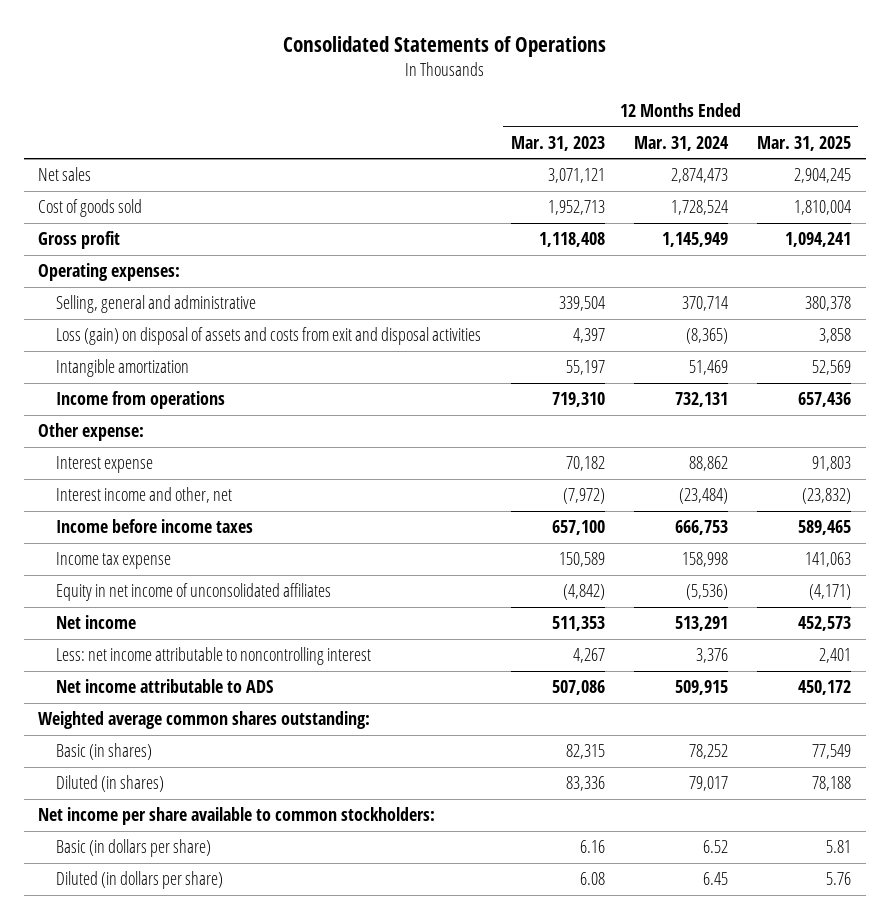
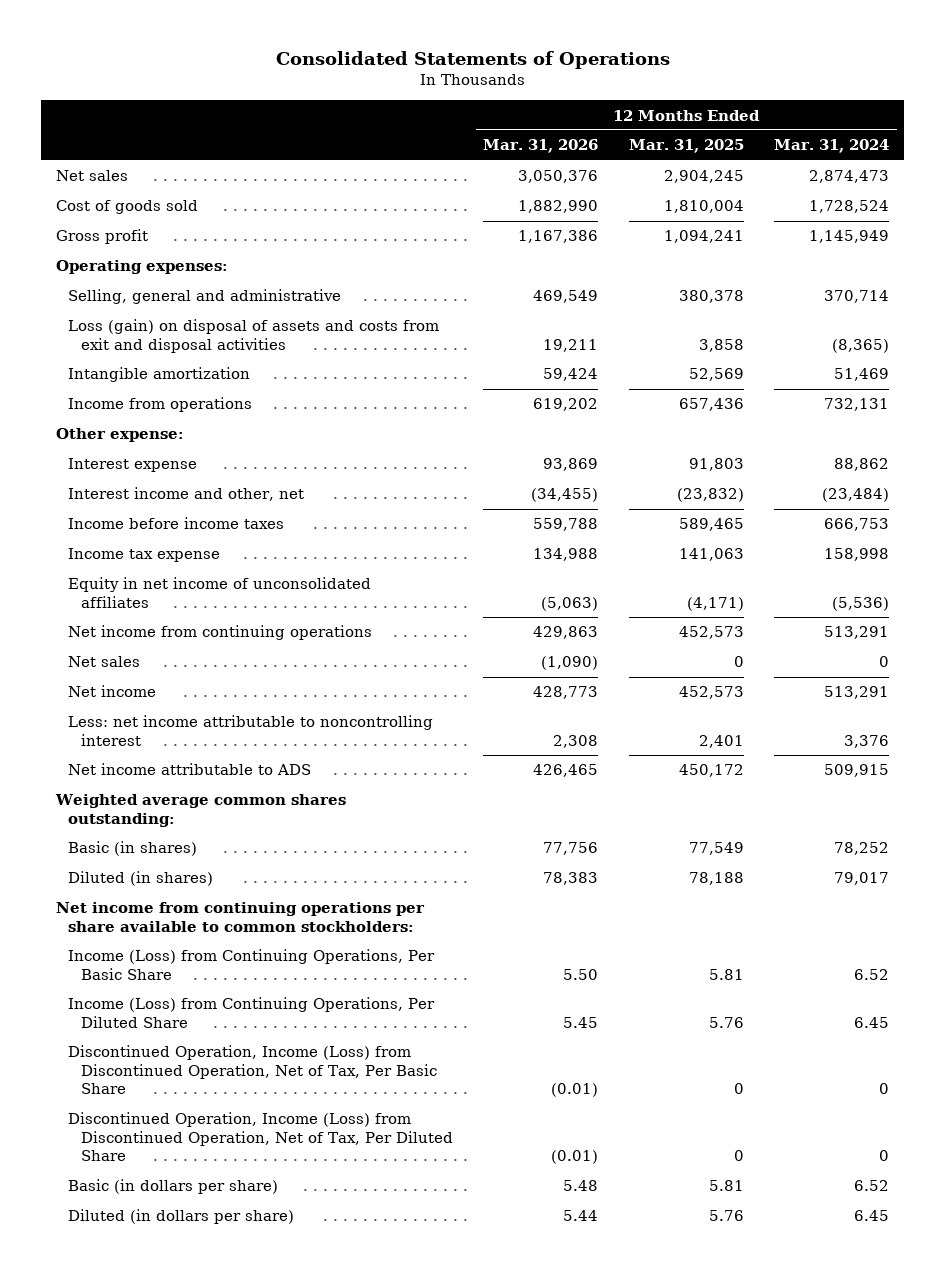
- | 12 Months Ended Mar. 31, 2023 | 12 Months Ended Mar. 31, 2024 | 12 Months Ended Mar. 31, 2025
+ | 12 Months Ended Mar. 31, 2026 | 12 Months Ended Mar. 31, 2025 | 12 Months Ended Mar. 31, 2024
+ Net income from continuing operations | 429,863 | 452,573 | 513,291
+ Net sales | (1,090) | 0 | 0
- Net income per share available to common stockholders:
+ Net income from continuing operations per share available to common stockholders:
+ Income (Loss) from Continuing Operations, Per Basic Share | 5.50 | 5.81 | 6.52
+ Income (Loss) from Continuing Operations, Per Diluted Share | 5.45 | 5.76 | 6.45
+ Discontinued Operation, Income (Loss) from Discontinued Operation, Net of Tax, Per Basic Share | (0.01) | 0 | 0
+ Discontinued Operation, Income (Loss) from Discontinued Operation, Net of Tax, Per Diluted Share | (0.01) | 0 | 0

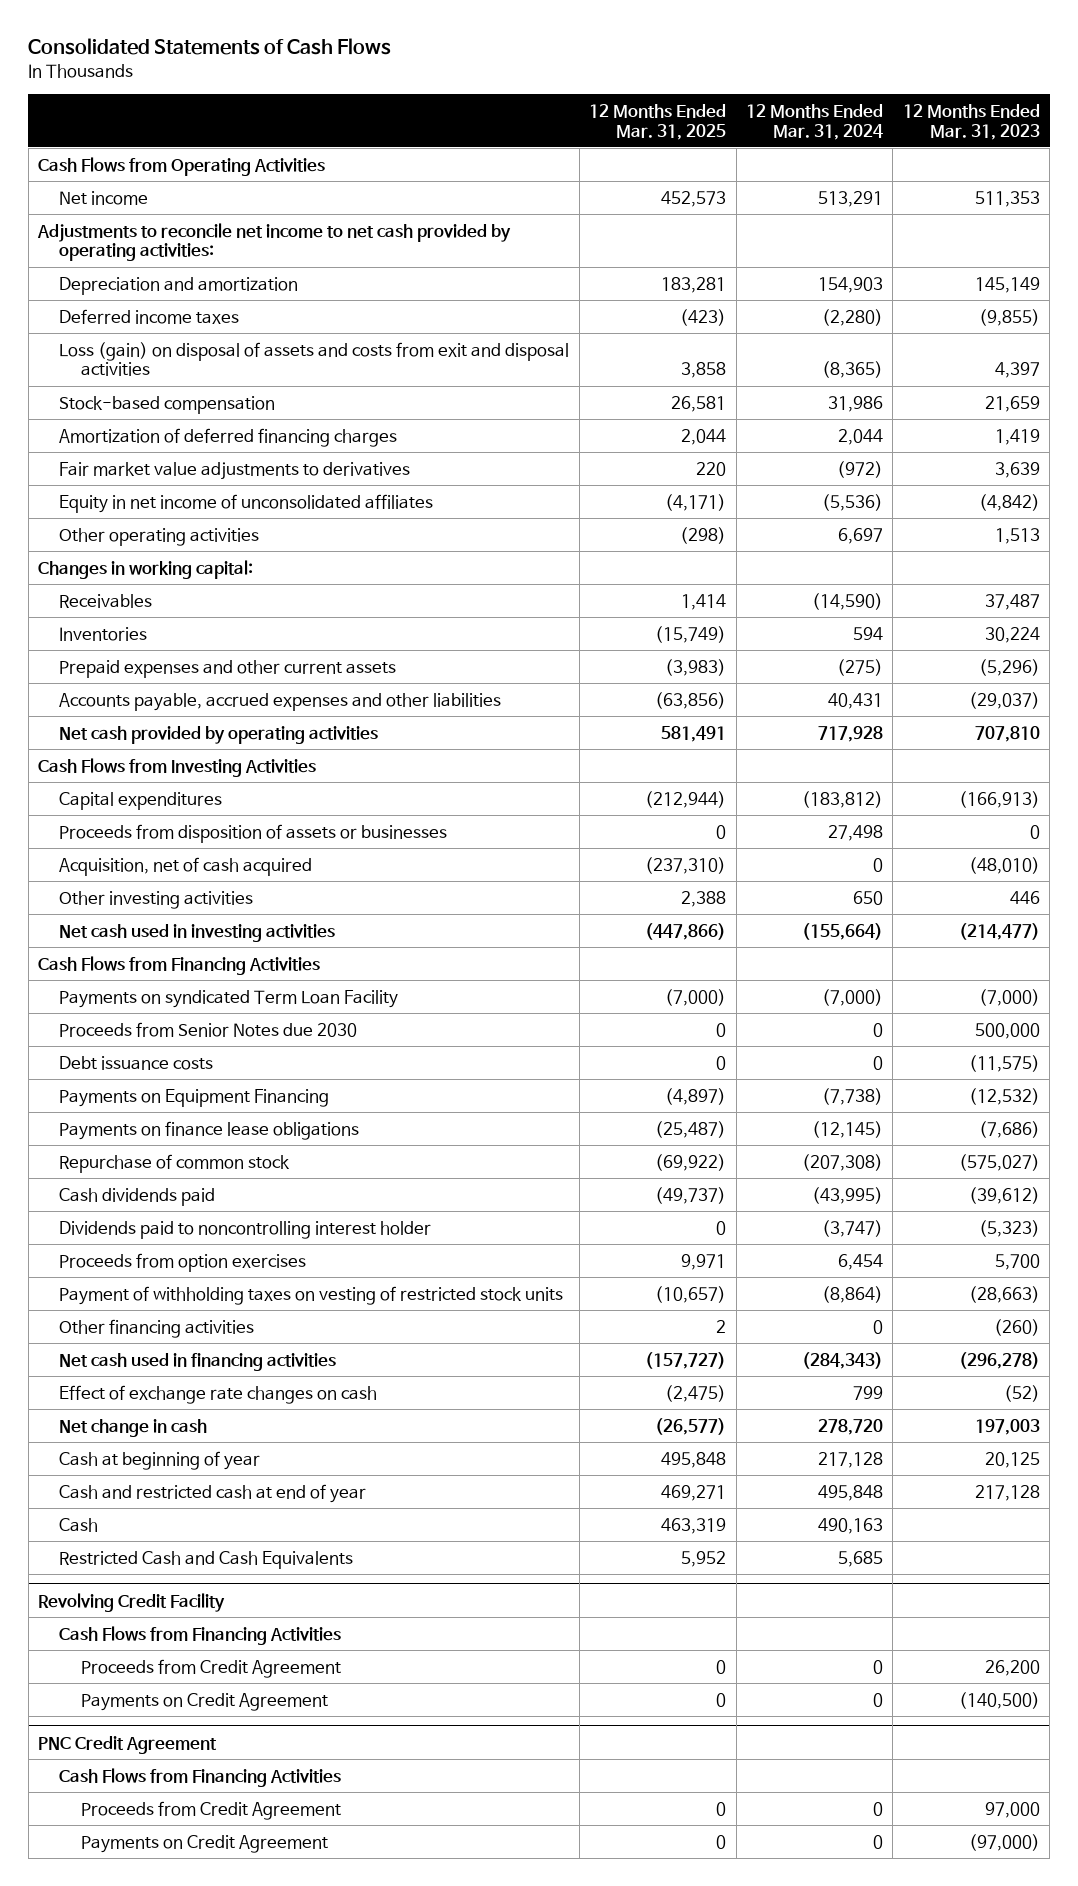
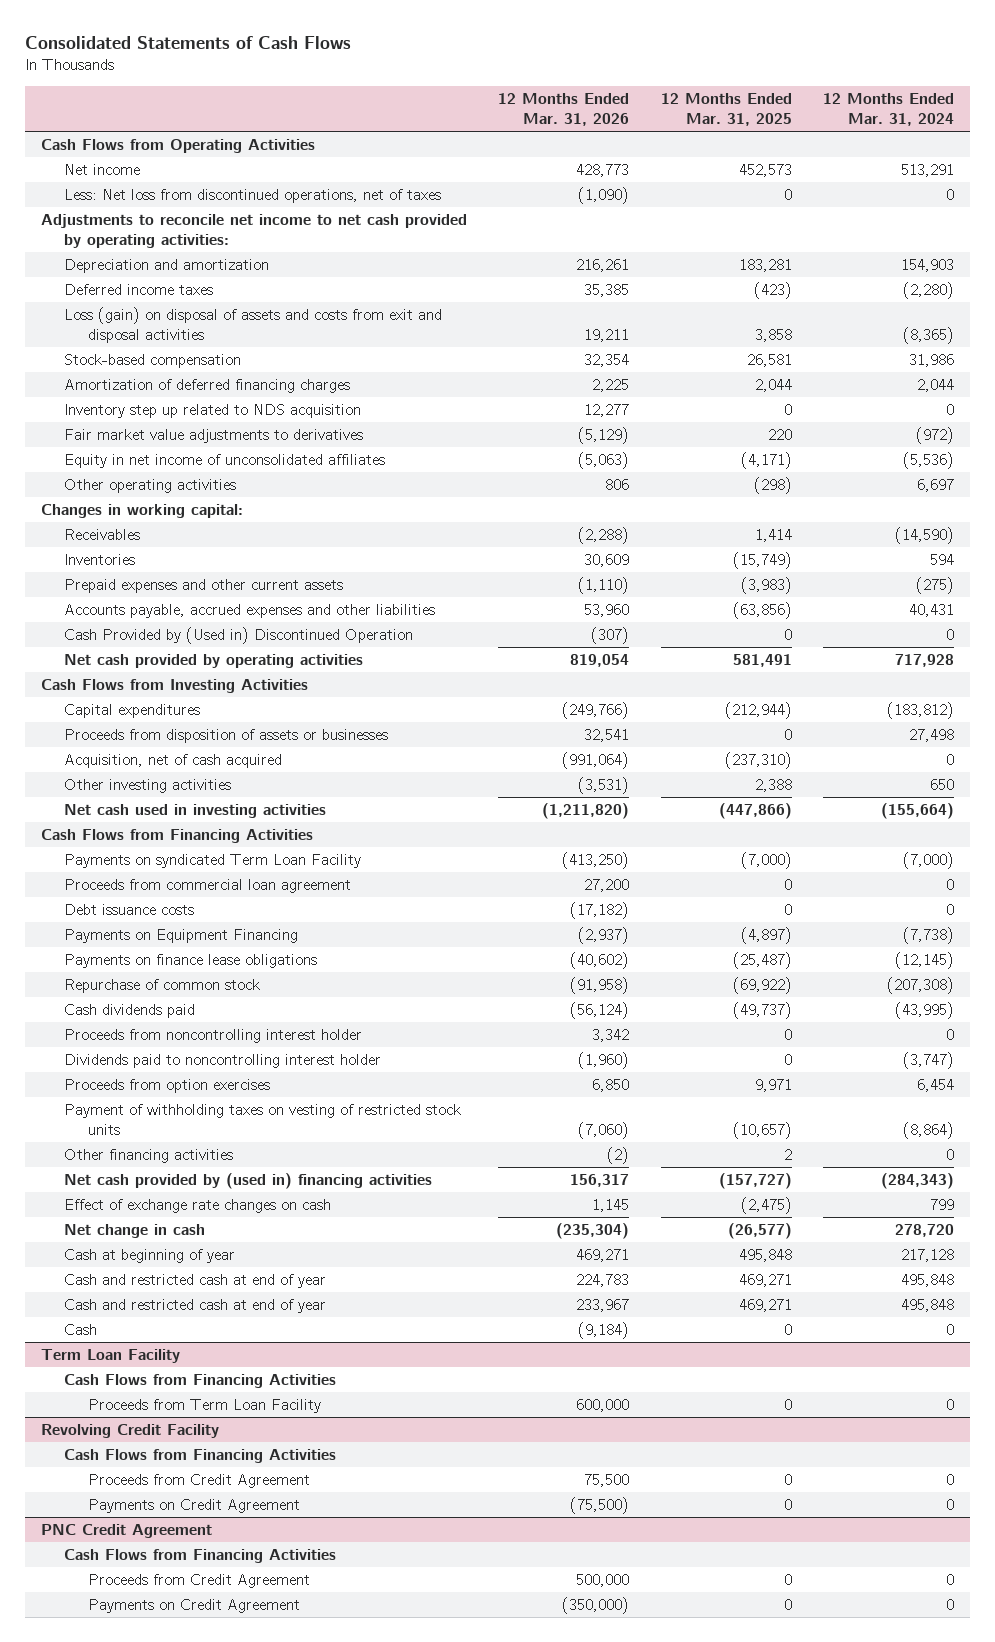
- | 12 Months Ended Mar. 31, 2025 | 12 Months Ended Mar. 31, 2024 | 12 Months Ended Mar. 31, 2023
+ | 12 Months Ended Mar. 31, 2026 | 12 Months Ended Mar. 31, 2025 | 12 Months Ended Mar. 31, 2024
+ Less: Net loss from discontinued operations, net of taxes | (1,090) | 0 | 0
+ Inventory step up related to NDS acquisition | 12,277 | 0 | 0
+ Cash Provided by (Used in) Discontinued Operation | (307) | 0 | 0
- Proceeds from Senior Notes due 2030 | 0 | 0 | 500,000
+ Proceeds from commercial loan agreement | 27,200 | 0 | 0
+ Proceeds from noncontrolling interest holder | 3,342 | 0 | 0
- Net cash used in financing activities | (157,727) | (284,343) | (296,278)
+ Net cash provided by (used in) financing activities | 156,317 | (157,727) | (284,343)
- Cash | 463,319 | 490,163 |
- Restricted Cash and Cash Equivalents | 5,952 | 5,685 |
+ Cash and restricted cash at end of year | 233,967 | 469,271 | 495,848
+ Cash | (9,184) | 0 | 0
+ Term Loan Facility
+ Cash Flows from Financing Activities
+ Proceeds from Term Loan Facility | 600,000 | 0 | 0

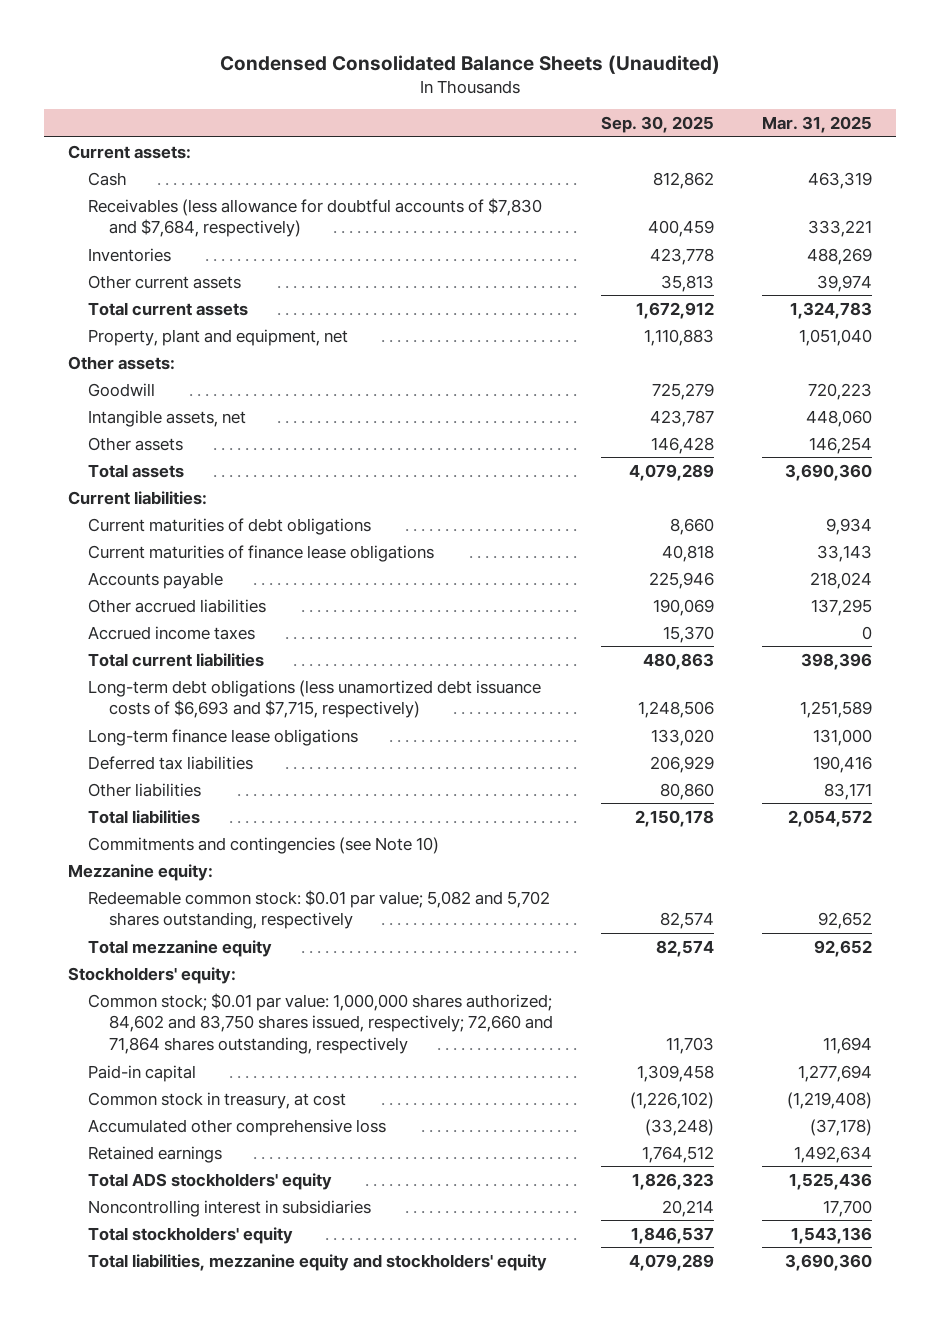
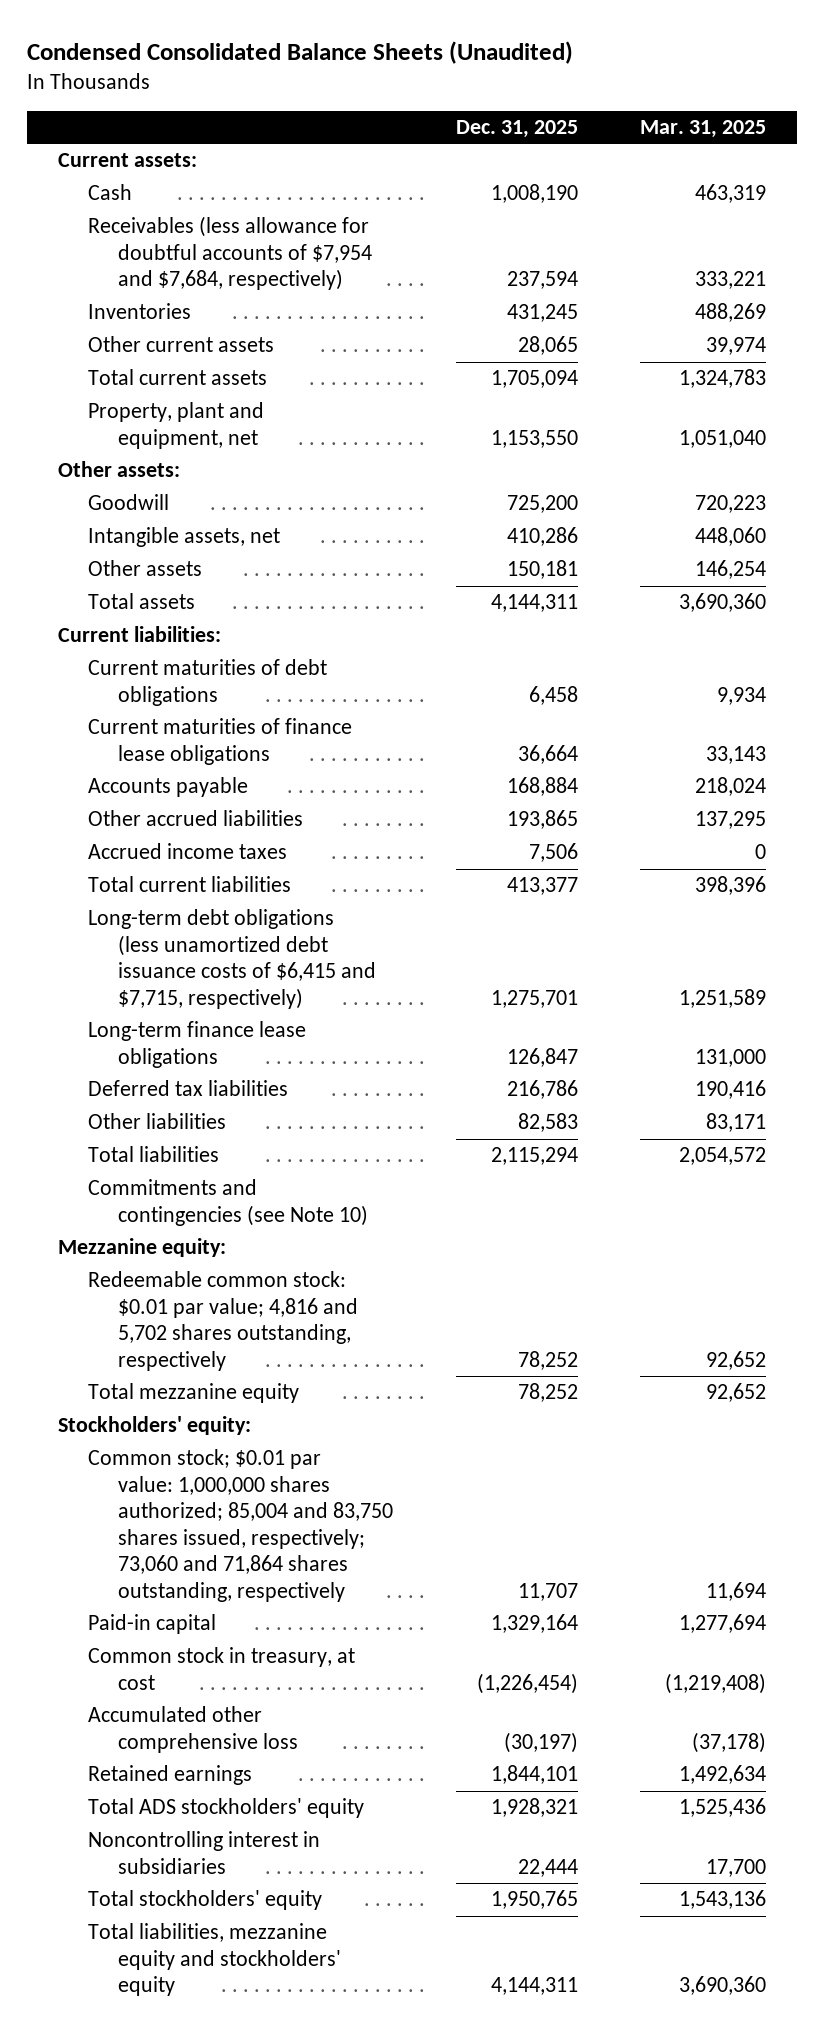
- | Sep. 30, 2025 | Mar. 31, 2025
+ | Dec. 31, 2025 | Mar. 31, 2025
- Receivables (less allowance for doubtful accounts of $7,830 and $7,684, respectively) | 400,459 | 333,221
+ Receivables (less allowance for doubtful accounts of $7,954 and $7,684, respectively) | 237,594 | 333,221
- Long-term debt obligations (less unamortized debt issuance costs of $6,693 and $7,715, respectively) | 1,248,506 | 1,251,589
+ Long-term debt obligations (less unamortized debt issuance costs of $6,415 and $7,715, respectively) | 1,275,701 | 1,251,589
- Redeemable common stock: $0.01 par value; 5,082 and 5,702 shares outstanding, respectively | 82,574 | 92,652
+ Redeemable common stock: $0.01 par value; 4,816 and 5,702 shares outstanding, respectively | 78,252 | 92,652
- Common stock; $0.01 par value: 1,000,000 shares authorized; 84,602 and 83,750 shares issued, respectively; 72,660 and 71,864 shares outstanding, respectively | 11,703 | 11,694
+ Common stock; $0.01 par value: 1,000,000 shares authorized; 85,004 and 83,750 shares issued, respectively; 73,060 and 71,864 shares outstanding, respectively | 11,707 | 11,694

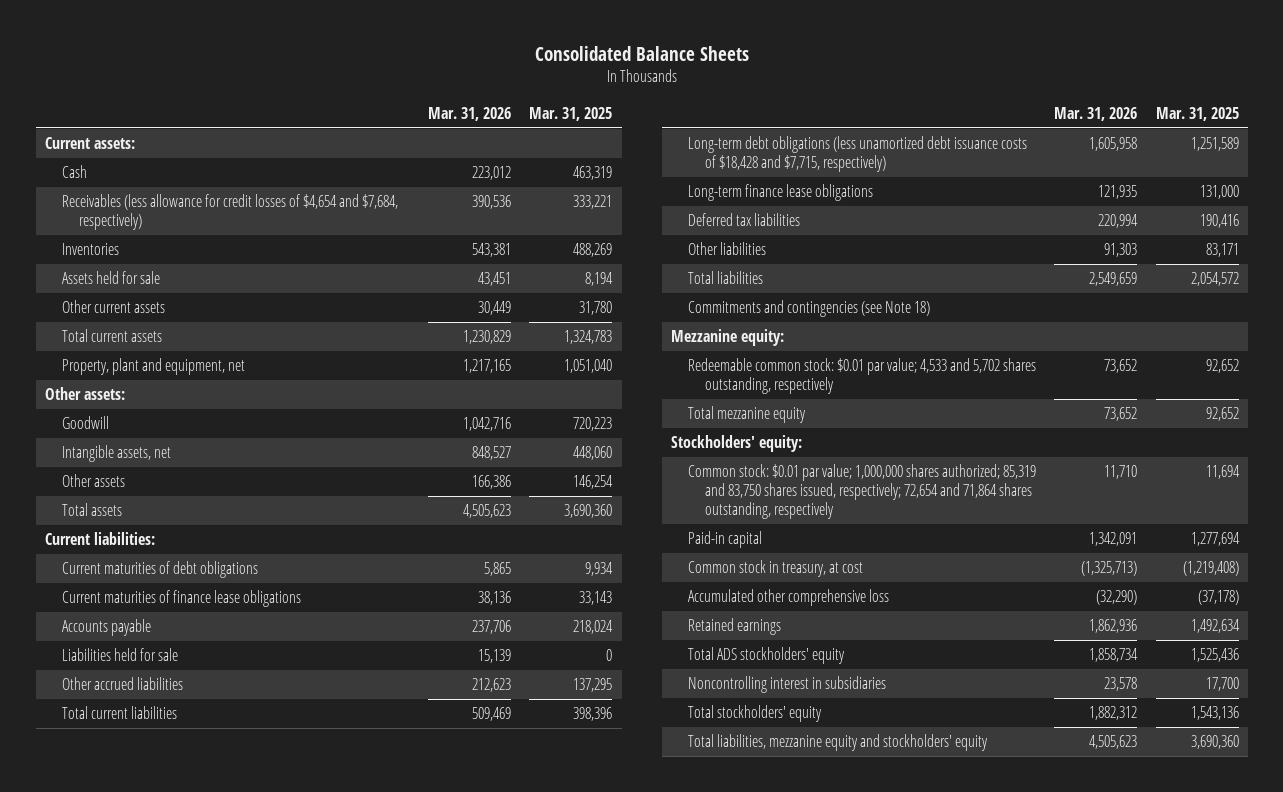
- Condensed Consolidated Balance Sheets (Unaudited)
+ Consolidated Balance Sheets
- | Dec. 31, 2025 | Mar. 31, 2025
+ | Mar. 31, 2026 | Mar. 31, 2025
- Receivables (less allowance for doubtful accounts of $7,954 and $7,684, respectively) | 237,594 | 333,221
+ Receivables (less allowance for credit losses of $4,654 and $7,684, respectively) | 390,536 | 333,221
- Other current assets | 28,065 | 39,974
+ Assets held for sale | 43,451 | 8,194
+ Other current assets | 30,449 | 31,780
+ Liabilities held for sale | 15,139 | 0
- Accrued income taxes | 7,506 | 0
- Long-term debt obligations (less unamortized debt issuance costs of $6,415 and $7,715, respectively) | 1,275,701 | 1,251,589
+ Long-term debt obligations (less unamortized debt issuance costs of $18,428 and $7,715, respectively) | 1,605,958 | 1,251,589
- Commitments and contingencies (see Note 10)
+ Commitments and contingencies (see Note 18)
- Redeemable common stock: $0.01 par value; 4,816 and 5,702 shares outstanding, respectively | 78,252 | 92,652
+ Redeemable common stock: $0.01 par value; 4,533 and 5,702 shares outstanding, respectively | 73,652 | 92,652
- Common stock; $0.01 par value: 1,000,000 shares authorized; 85,004 and 83,750 shares issued, respectively; 73,060 and 71,864 shares outstanding, respectively | 11,707 | 11,694
+ Common stock: $0.01 par value; 1,000,000 shares authorized; 85,319 and 83,750 shares issued, respectively; 72,654 and 71,864 shares outstanding, respectively | 11,710 | 11,694

